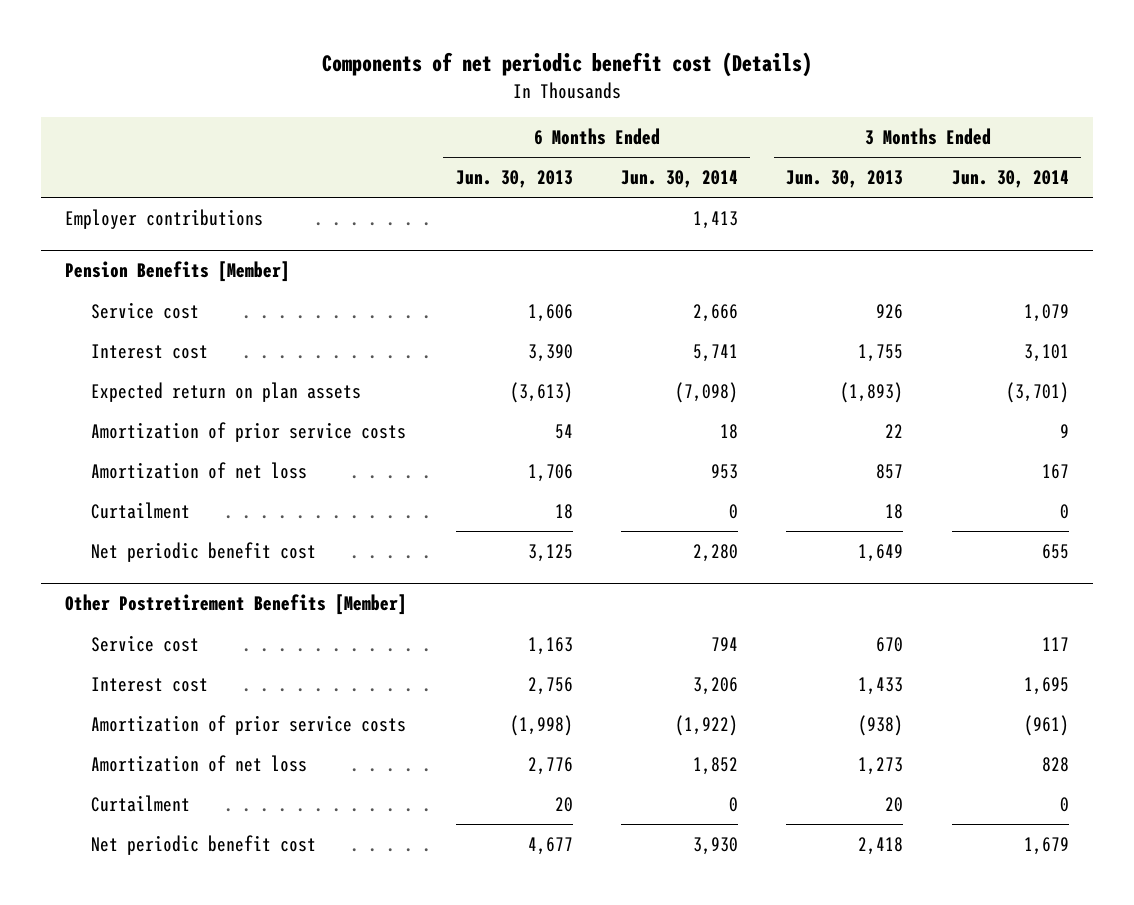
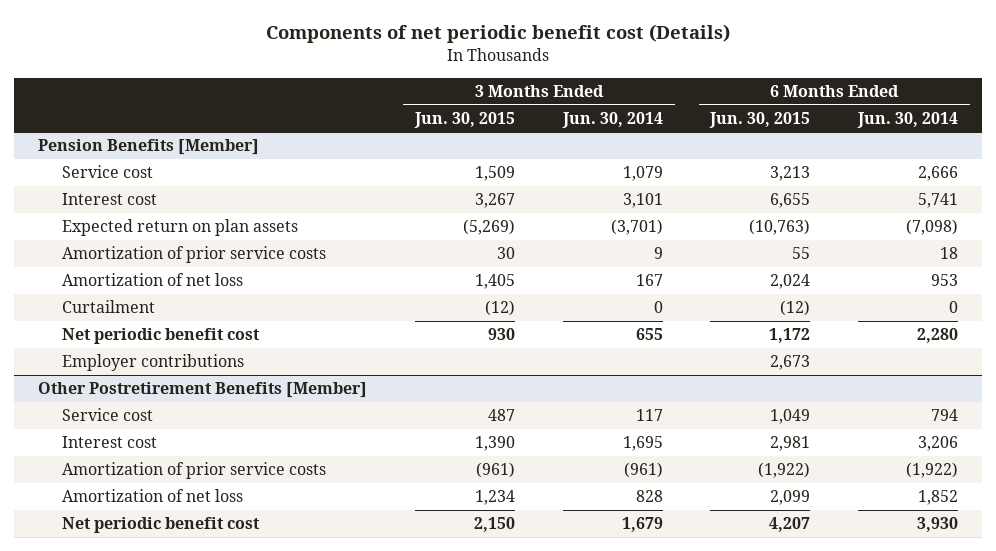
- | 6 Months Ended Jun. 30, 2013 | 6 Months Ended Jun. 30, 2014 | 3 Months Ended Jun. 30, 2013 | 3 Months Ended Jun. 30, 2014
+ | 3 Months Ended Jun. 30, 2015 | 3 Months Ended Jun. 30, 2014 | 6 Months Ended Jun. 30, 2015 | 6 Months Ended Jun. 30, 2014
- Employer contributions | | 1,413 | |
@ Pension Benefits [Member]
+ Employer contributions | | | 2,673 |
@ Other Postretirement Benefits [Member]
- Curtailment | 20 | 0 | 20 | 0

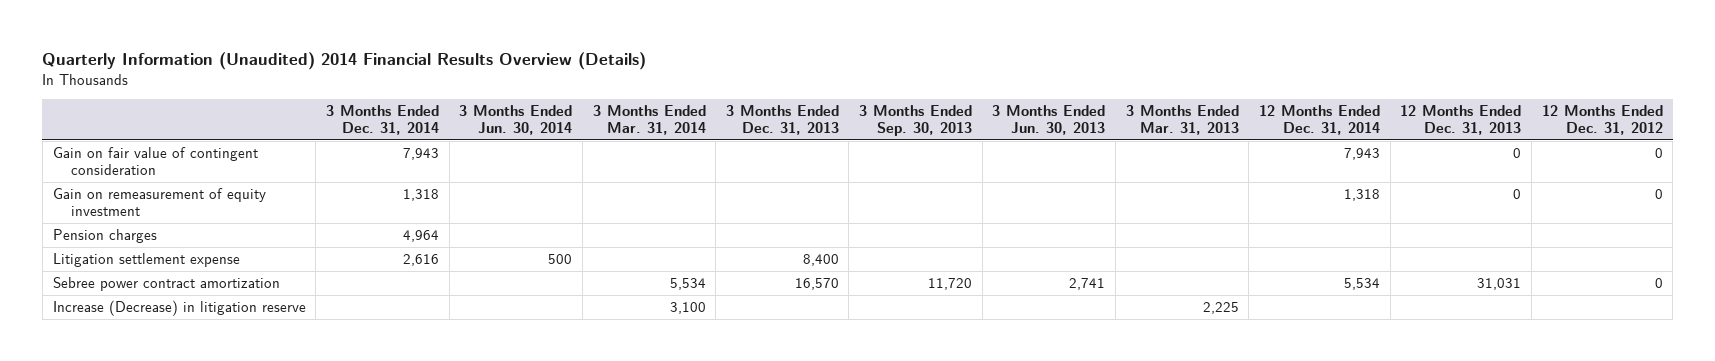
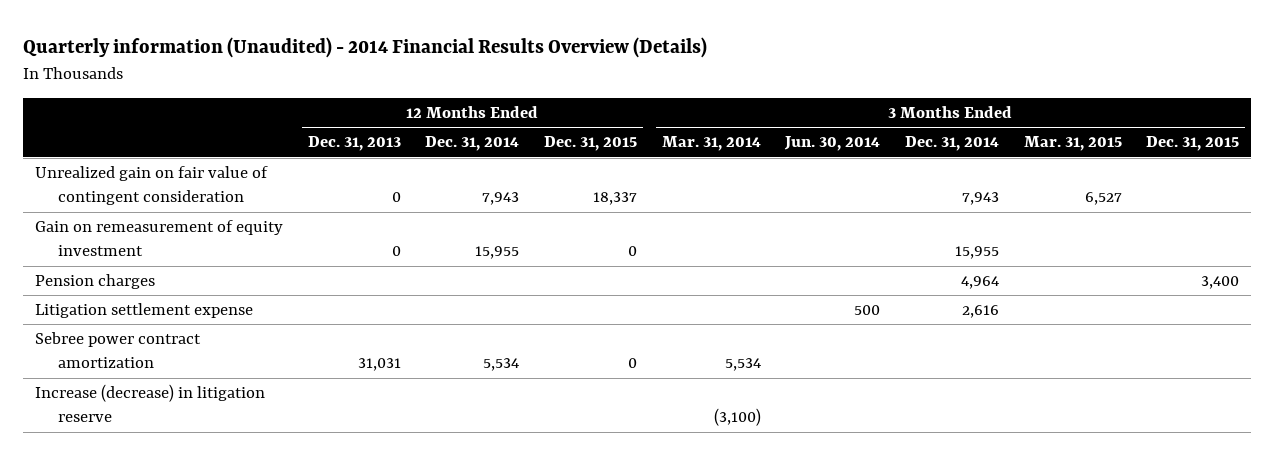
- Quarterly Information (Unaudited) 2014 Financial Results Overview (Details)
+ Quarterly information (Unaudited) - 2014 Financial Results Overview (Details)
- | 3 Months Ended Dec. 31, 2014 | 3 Months Ended Jun. 30, 2014 | 3 Months Ended Mar. 31, 2014 | 3 Months Ended Dec. 31, 2013 | 3 Months Ended Sep. 30, 2013 | 3 Months Ended Jun. 30, 2013 | 3 Months Ended Mar. 31, 2013 | 12 Months Ended Dec. 31, 2014 | 12 Months Ended Dec. 31, 2013 | 12 Months Ended Dec. 31, 2012
+ | 12 Months Ended Dec. 31, 2013 | 12 Months Ended Dec. 31, 2014 | 12 Months Ended Dec. 31, 2015 | 3 Months Ended Mar. 31, 2014 | 3 Months Ended Jun. 30, 2014 | 3 Months Ended Dec. 31, 2014 | 3 Months Ended Mar. 31, 2015 | 3 Months Ended Dec. 31, 2015
- Gain on fair value of contingent consideration | 7,943 | | | | | | | 7,943 | 0 | 0
- Gain on remeasurement of equity investment | 1,318 | | | | | | | 1,318 | 0 | 0
+ Unrealized gain on fair value of contingent consideration | 0 | 7,943 | 18,337 | | | 7,943 | 6,527 |
+ Gain on remeasurement of equity investment | 0 | 15,955 | 0 | | | 15,955 | |
- Increase (Decrease) in litigation reserve | | | 3,100 | | | | 2,225 | | |
+ Increase (decrease) in litigation reserve | | | | (3,100) | | | |

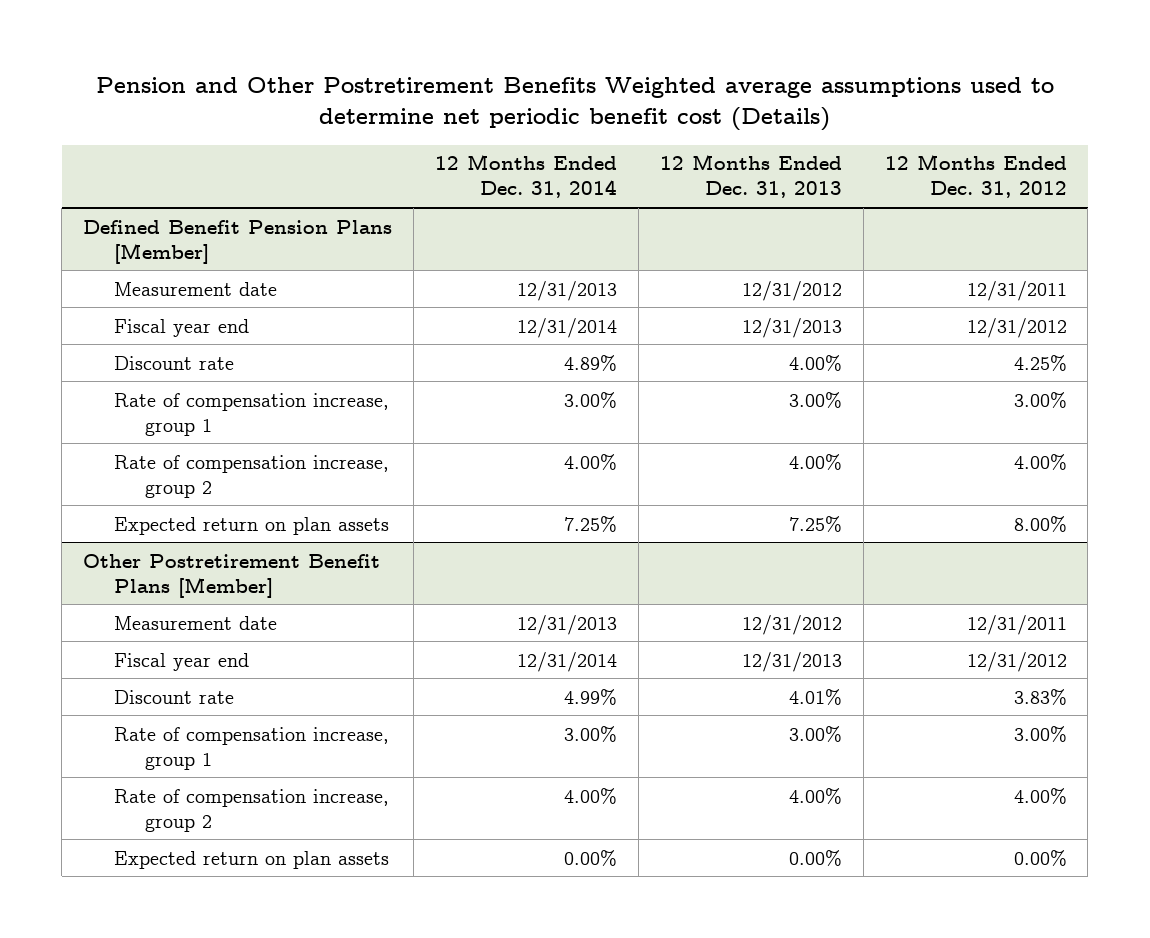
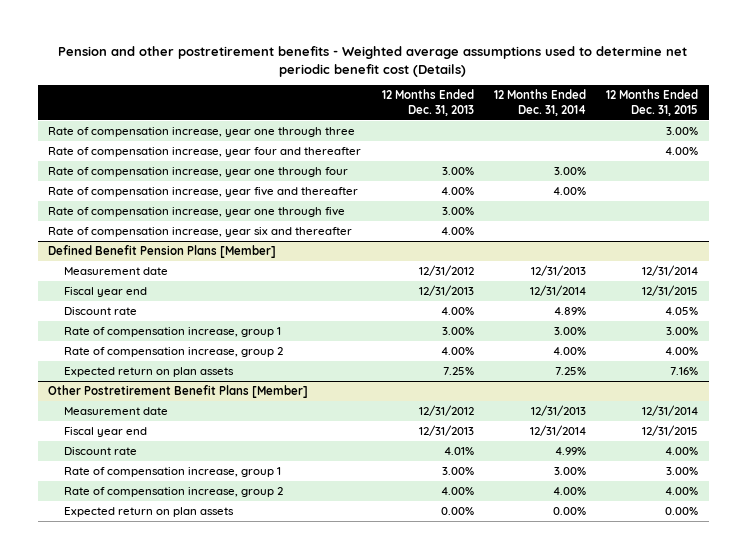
- Pension and Other Postretirement Benefits Weighted average assumptions used to determine net periodic benefit cost (Details)
+ Pension and other postretirement benefits - Weighted average assumptions used to determine net periodic benefit cost (Details)
- | 12 Months Ended Dec. 31, 2014 | 12 Months Ended Dec. 31, 2013 | 12 Months Ended Dec. 31, 2012
+ | 12 Months Ended Dec. 31, 2013 | 12 Months Ended Dec. 31, 2014 | 12 Months Ended Dec. 31, 2015
+ Rate of compensation increase, year one through three | | | 3.00%
+ Rate of compensation increase, year four and thereafter | | | 4.00%
+ Rate of compensation increase, year one through four | 3.00% | 3.00% |
+ Rate of compensation increase, year five and thereafter | 4.00% | 4.00% |
+ Rate of compensation increase, year one through five | 3.00% | |
+ Rate of compensation increase, year six and thereafter | 4.00% | |

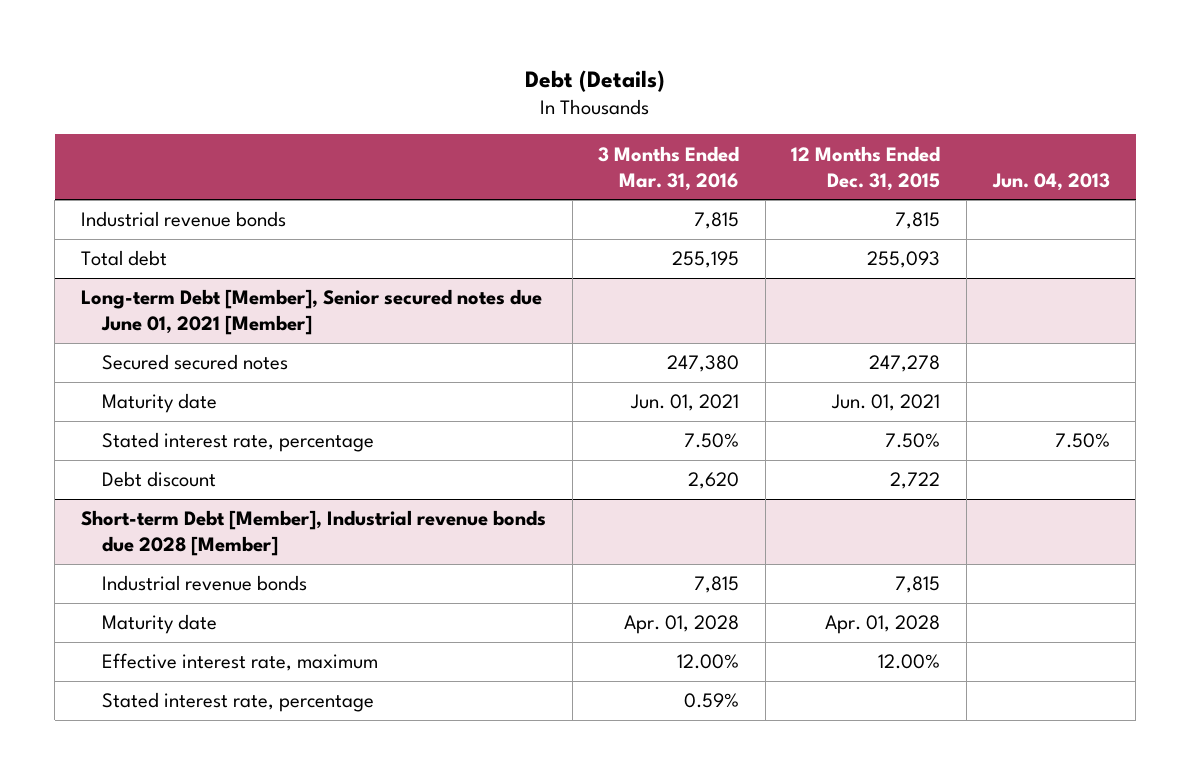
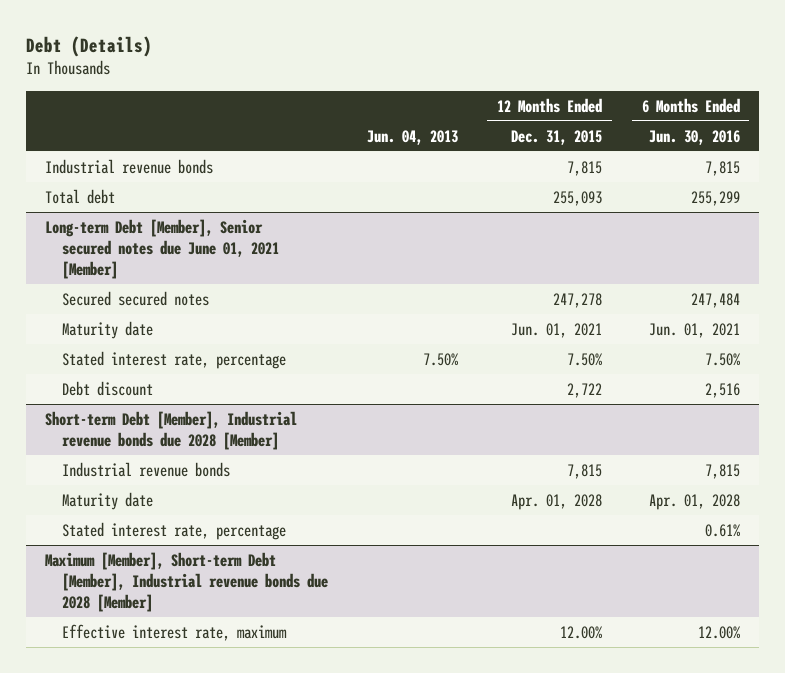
- | 3 Months Ended Mar. 31, 2016 | 12 Months Ended Dec. 31, 2015 | Jun. 04, 2013
+ | Jun. 04, 2013 | 12 Months Ended Dec. 31, 2015 | 6 Months Ended Jun. 30, 2016
@ Short-term Debt [Member], Industrial revenue bonds due 2028 [Member]
- Effective interest rate, maximum | 12.00% | 12.00% |
+ Maximum [Member], Short-term Debt [Member], Industrial revenue bonds due 2028 [Member]
+ Effective interest rate, maximum | | 12.00% | 12.00%

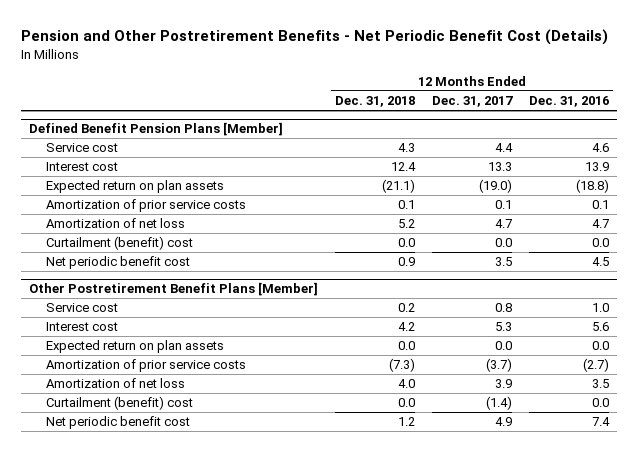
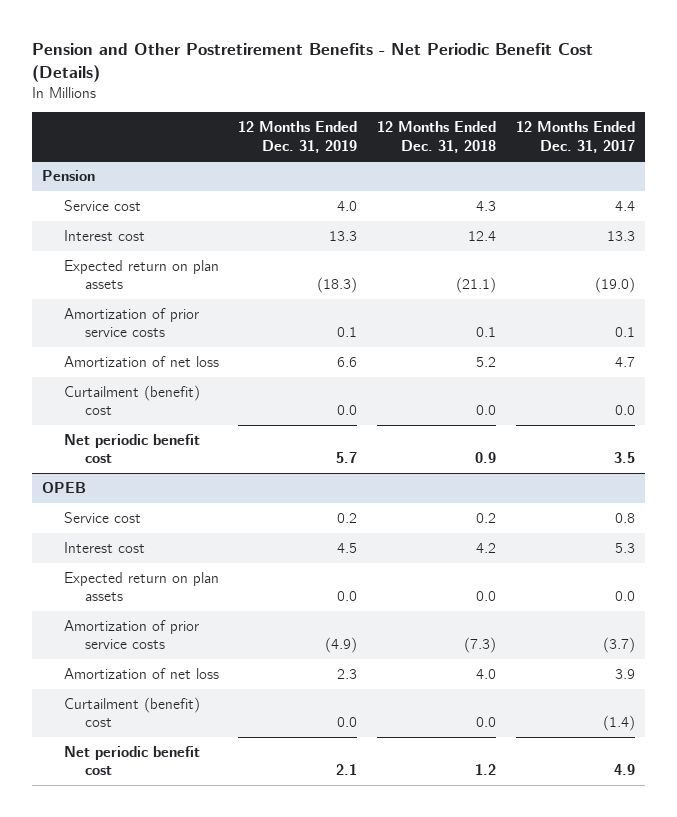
- | 12 Months Ended Dec. 31, 2018 | 12 Months Ended Dec. 31, 2017 | 12 Months Ended Dec. 31, 2016
+ | 12 Months Ended Dec. 31, 2019 | 12 Months Ended Dec. 31, 2018 | 12 Months Ended Dec. 31, 2017
- Defined Benefit Pension Plans [Member]
+ Pension
- Other Postretirement Benefit Plans [Member]
+ OPEB

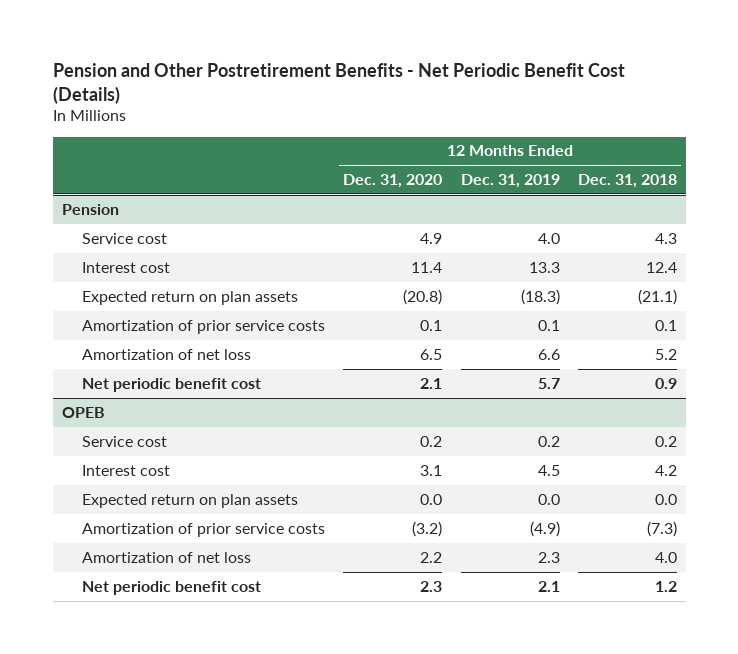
- | 12 Months Ended Dec. 31, 2019 | 12 Months Ended Dec. 31, 2018 | 12 Months Ended Dec. 31, 2017
+ | 12 Months Ended Dec. 31, 2020 | 12 Months Ended Dec. 31, 2019 | 12 Months Ended Dec. 31, 2018
@ Pension
- Curtailment (benefit) cost | 0.0 | 0.0 | 0.0
@ OPEB
- Curtailment (benefit) cost | 0.0 | 0.0 | (1.4)

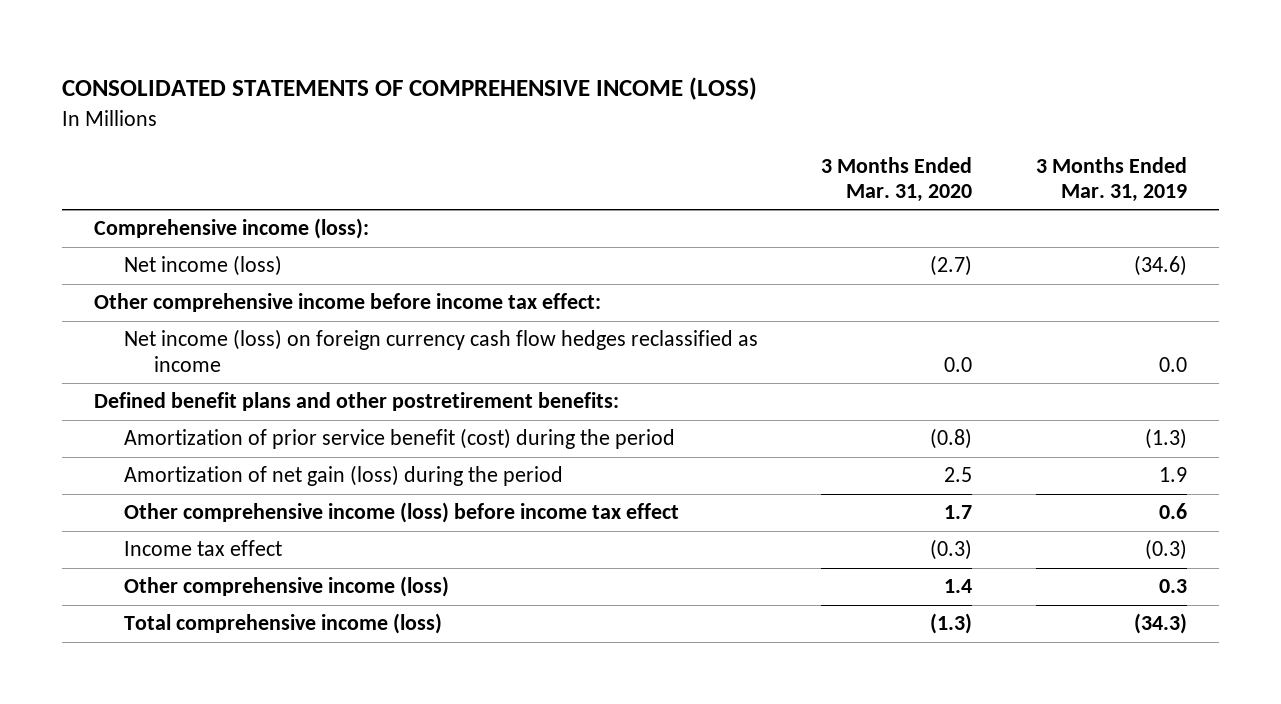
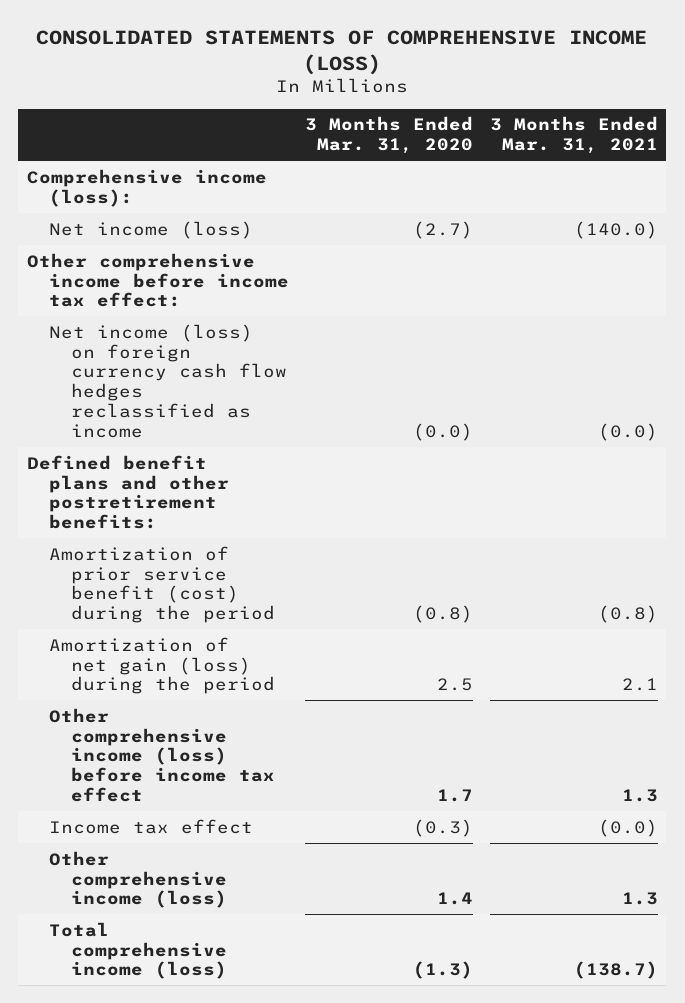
- | 3 Months Ended Mar. 31, 2020 | 3 Months Ended Mar. 31, 2019
+ | 3 Months Ended Mar. 31, 2020 | 3 Months Ended Mar. 31, 2021
- Net income (loss) on foreign currency cash flow hedges reclassified as income | 0.0 | 0.0
+ Net income (loss) on foreign currency cash flow hedges reclassified as income | (0.0) | (0.0)

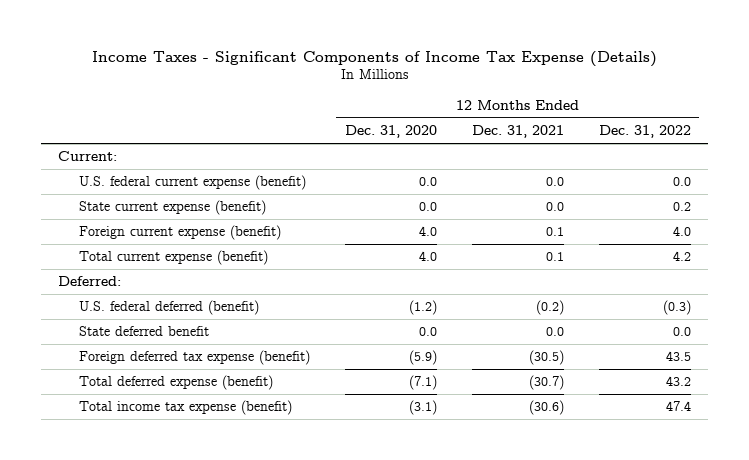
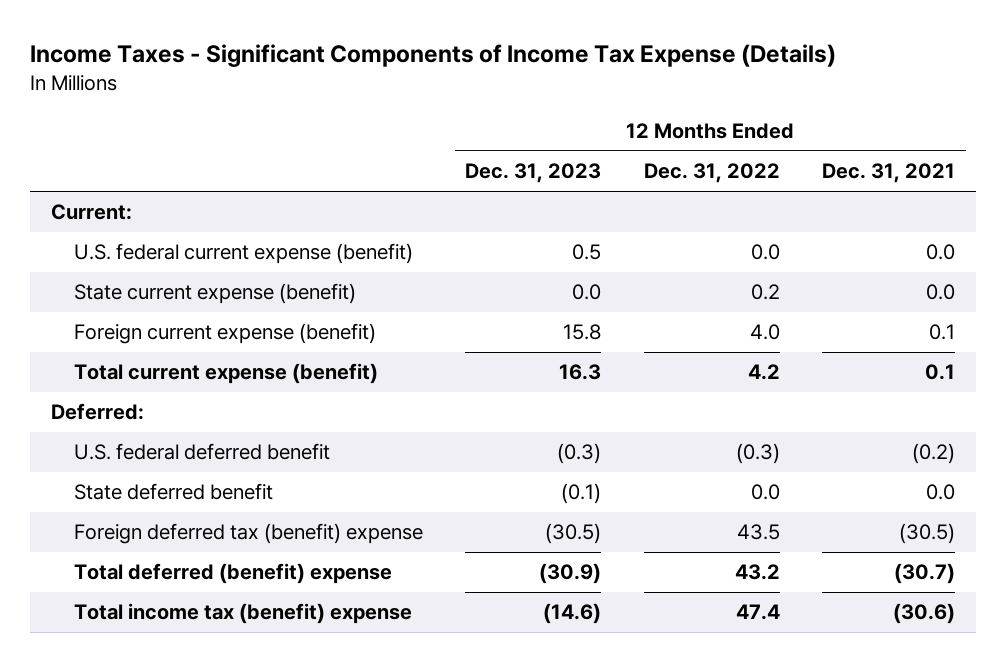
- | 12 Months Ended Dec. 31, 2020 | 12 Months Ended Dec. 31, 2021 | 12 Months Ended Dec. 31, 2022
+ | 12 Months Ended Dec. 31, 2023 | 12 Months Ended Dec. 31, 2022 | 12 Months Ended Dec. 31, 2021
- U.S. federal deferred (benefit) | (1.2) | (0.2) | (0.3)
+ U.S. federal deferred benefit | (0.3) | (0.3) | (0.2)
- Foreign deferred tax expense (benefit) | (5.9) | (30.5) | 43.5
- Total deferred expense (benefit) | (7.1) | (30.7) | 43.2
- Total income tax expense (benefit) | (3.1) | (30.6) | 47.4
+ Foreign deferred tax (benefit) expense | (30.5) | 43.5 | (30.5)
+ Total deferred (benefit) expense | (30.9) | 43.2 | (30.7)
+ Total income tax (benefit) expense | (14.6) | 47.4 | (30.6)

